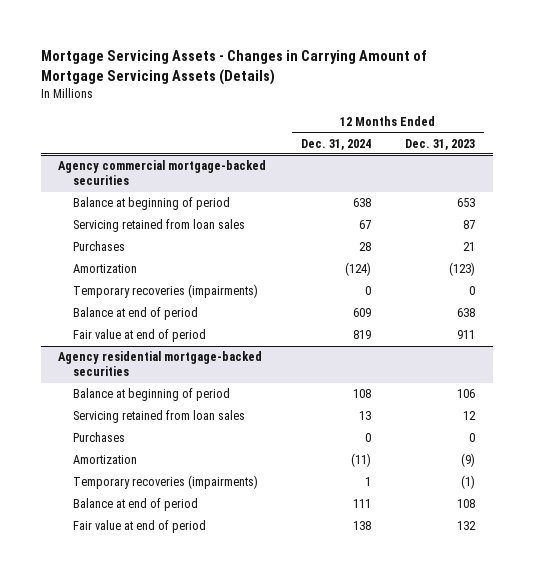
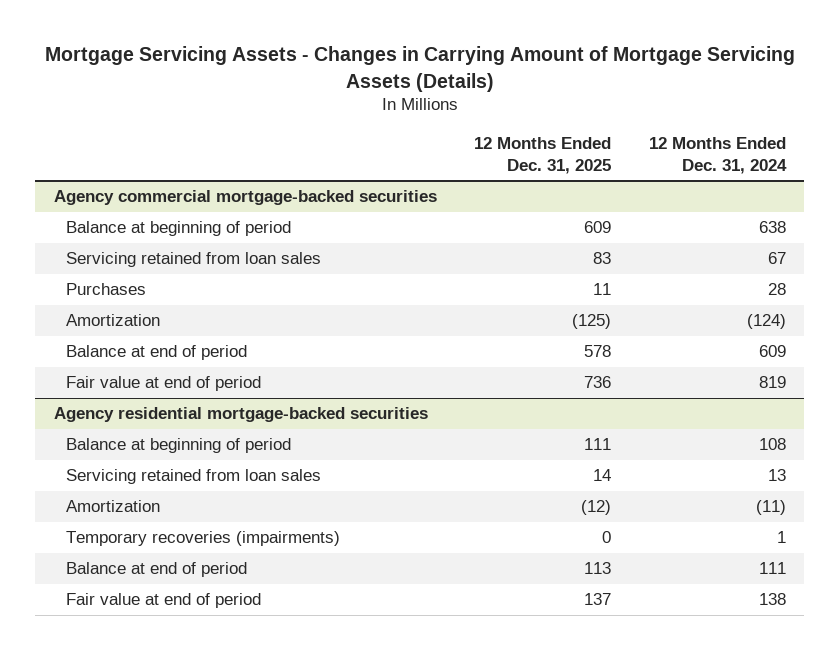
- | 12 Months Ended Dec. 31, 2024 | 12 Months Ended Dec. 31, 2023
+ | 12 Months Ended Dec. 31, 2025 | 12 Months Ended Dec. 31, 2024
@ Agency commercial mortgage-backed securities
- Temporary recoveries (impairments) | 0 | 0
@ Agency residential mortgage-backed securities
- Purchases | 0 | 0

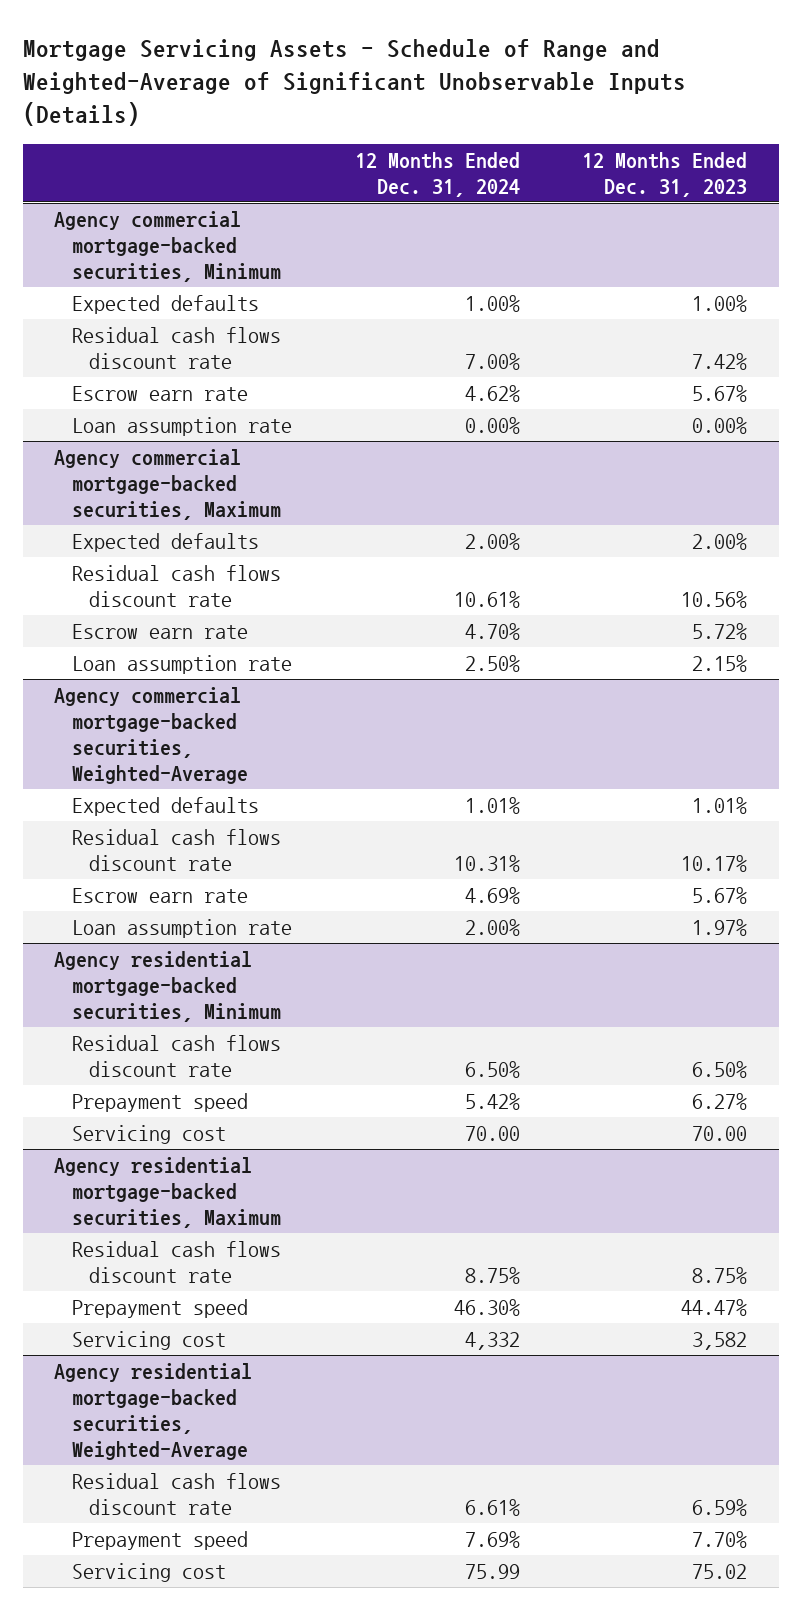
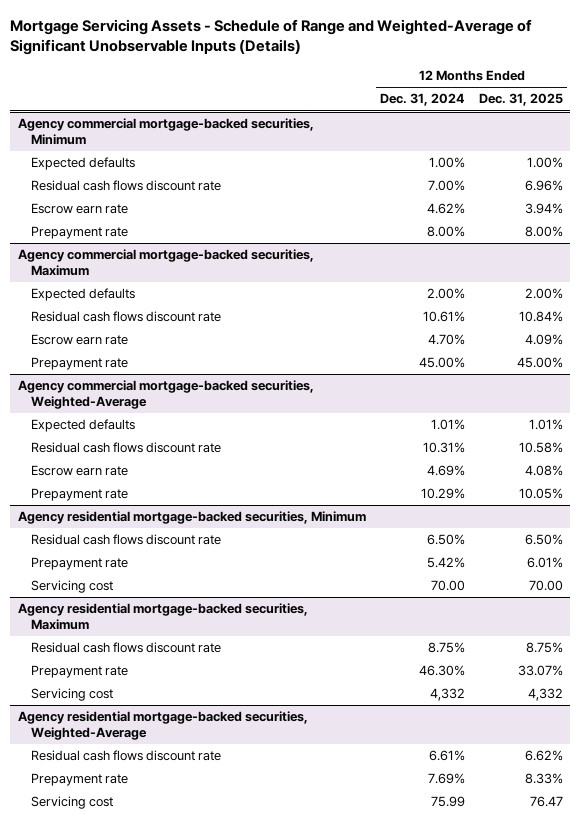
- | 12 Months Ended Dec. 31, 2024 | 12 Months Ended Dec. 31, 2023
+ | 12 Months Ended Dec. 31, 2024 | 12 Months Ended Dec. 31, 2025
@ Agency commercial mortgage-backed securities, Minimum
- Loan assumption rate | 0.00% | 0.00%
+ Prepayment rate | 8.00% | 8.00%
@ Agency commercial mortgage-backed securities, Maximum
- Loan assumption rate | 2.50% | 2.15%
+ Prepayment rate | 45.00% | 45.00%
@ Agency commercial mortgage-backed securities, Weighted-Average
- Loan assumption rate | 2.00% | 1.97%
+ Prepayment rate | 10.29% | 10.05%
@ Agency residential mortgage-backed securities, Minimum
- Prepayment speed | 5.42% | 6.27%
+ Prepayment rate | 5.42% | 6.01%
@ Agency residential mortgage-backed securities, Maximum
- Prepayment speed | 46.30% | 44.47%
+ Prepayment rate | 46.30% | 33.07%
@ Agency residential mortgage-backed securities, Weighted-Average
- Prepayment speed | 7.69% | 7.70%
+ Prepayment rate | 7.69% | 8.33%

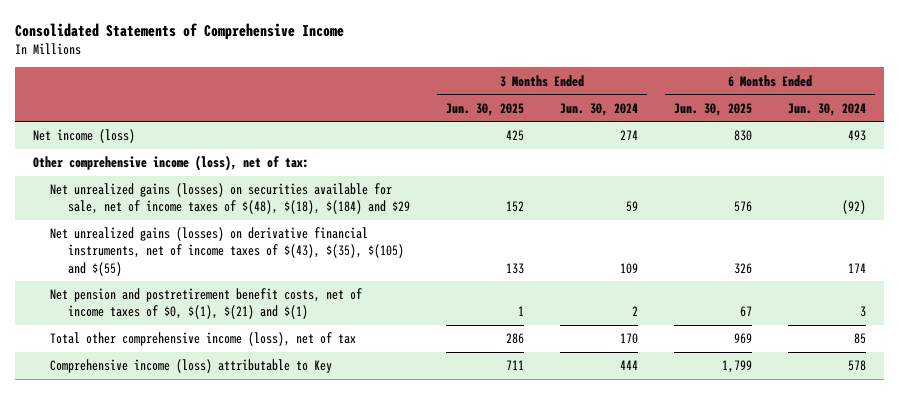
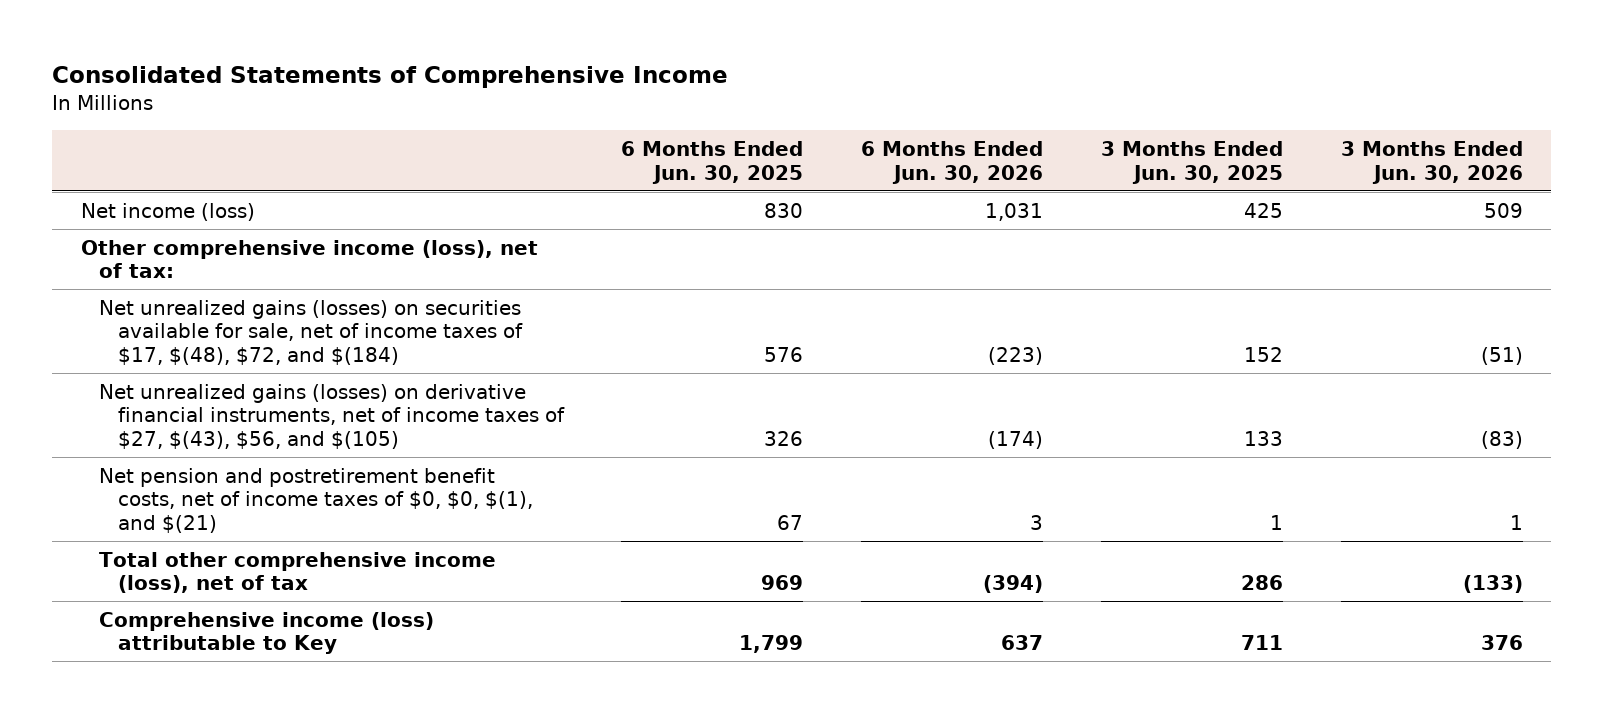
- | 3 Months Ended Jun. 30, 2025 | 3 Months Ended Jun. 30, 2024 | 6 Months Ended Jun. 30, 2025 | 6 Months Ended Jun. 30, 2024
+ | 6 Months Ended Jun. 30, 2025 | 6 Months Ended Jun. 30, 2026 | 3 Months Ended Jun. 30, 2025 | 3 Months Ended Jun. 30, 2026
- Net unrealized gains (losses) on securities available for sale, net of income taxes of $(48), $(18), $(184) and $29 | 152 | 59 | 576 | (92)
- Net unrealized gains (losses) on derivative financial instruments, net of income taxes of $(43), $(35), $(105) and $(55) | 133 | 109 | 326 | 174
- Net pension and postretirement benefit costs, net of income taxes of $0, $(1), $(21) and $(1) | 1 | 2 | 67 | 3
+ Net unrealized gains (losses) on securities available for sale, net of income taxes of $17, $(48), $72, and $(184) | 576 | (223) | 152 | (51)
+ Net unrealized gains (losses) on derivative financial instruments, net of income taxes of $27, $(43), $56, and $(105) | 326 | (174) | 133 | (83)
+ Net pension and postretirement benefit costs, net of income taxes of $0, $0, $(1), and $(21) | 67 | 3 | 1 | 1

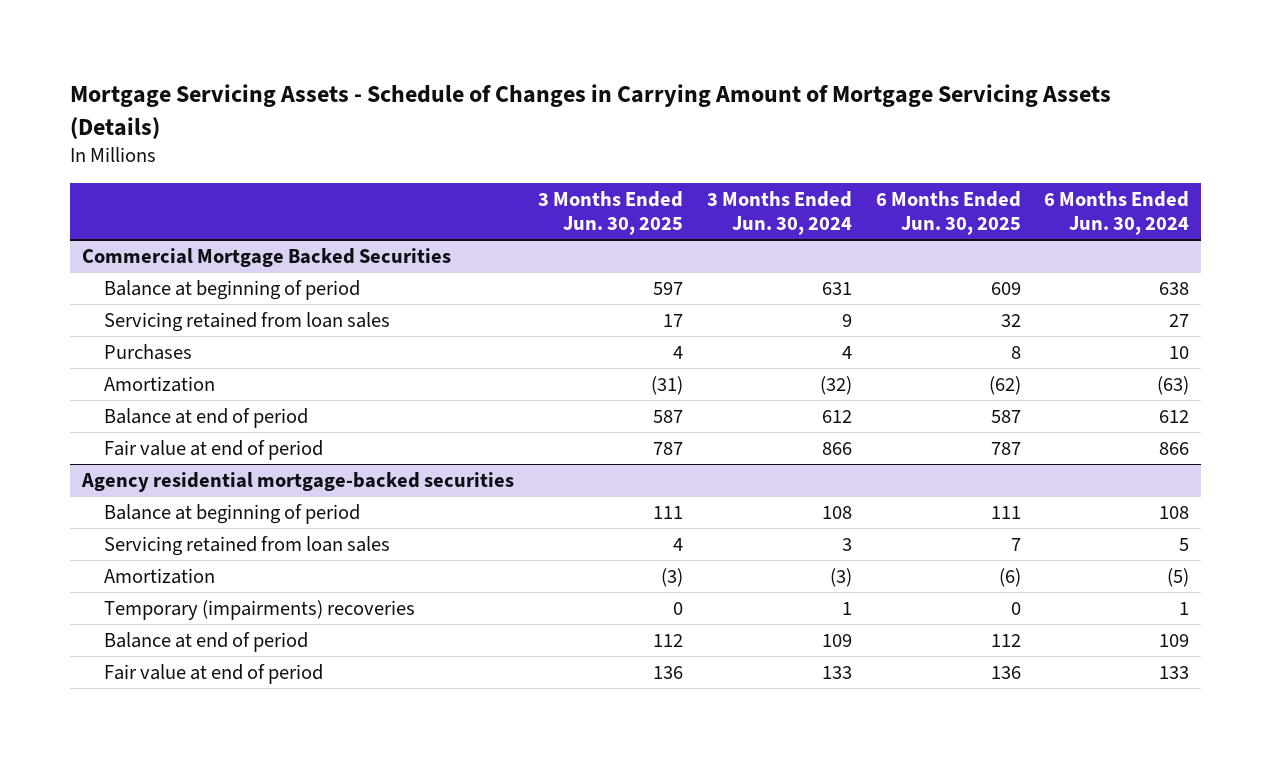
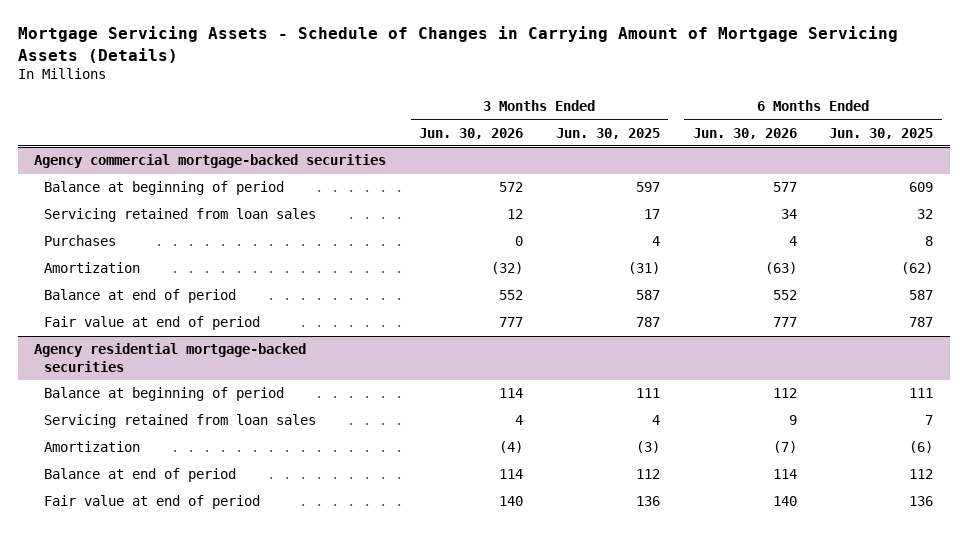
- | 3 Months Ended Jun. 30, 2025 | 3 Months Ended Jun. 30, 2024 | 6 Months Ended Jun. 30, 2025 | 6 Months Ended Jun. 30, 2024
+ | 3 Months Ended Jun. 30, 2026 | 3 Months Ended Jun. 30, 2025 | 6 Months Ended Jun. 30, 2026 | 6 Months Ended Jun. 30, 2025
- Commercial Mortgage Backed Securities
+ Agency commercial mortgage-backed securities
@ Agency residential mortgage-backed securities
- Temporary (impairments) recoveries | 0 | 1 | 0 | 1

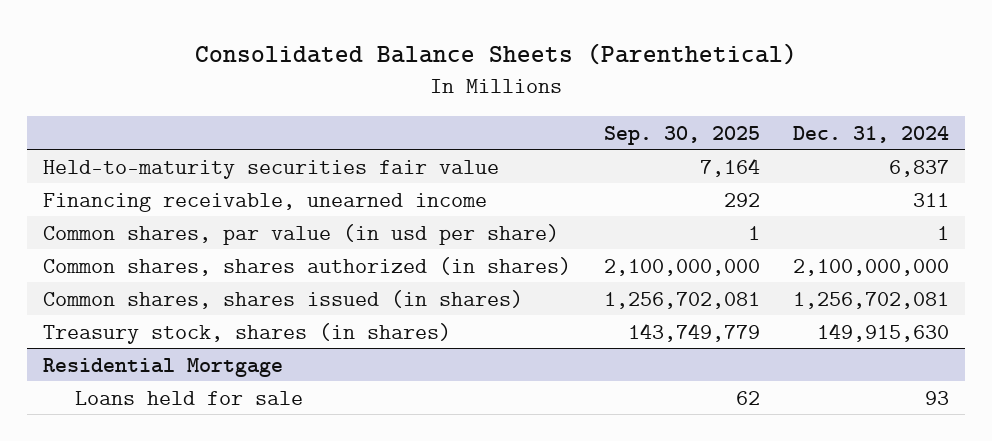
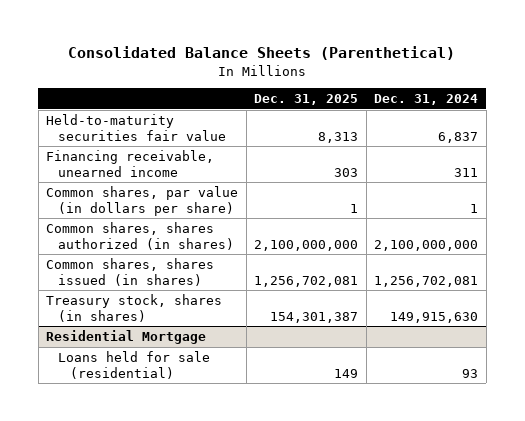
- | Sep. 30, 2025 | Dec. 31, 2024
+ | Dec. 31, 2025 | Dec. 31, 2024
- Common shares, par value (in usd per share) | 1 | 1
+ Common shares, par value (in dollars per share) | 1 | 1
@ Residential Mortgage
- Loans held for sale | 62 | 93
+ Loans held for sale (residential) | 149 | 93

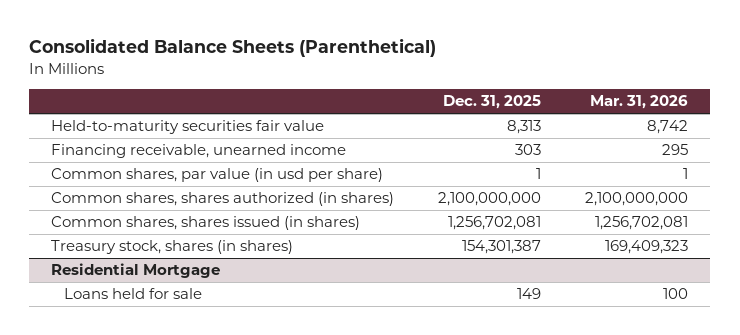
- | Dec. 31, 2025 | Dec. 31, 2024
+ | Dec. 31, 2025 | Mar. 31, 2026
- Common shares, par value (in dollars per share) | 1 | 1
+ Common shares, par value (in usd per share) | 1 | 1
@ Residential Mortgage
- Loans held for sale (residential) | 149 | 93
+ Loans held for sale | 149 | 100

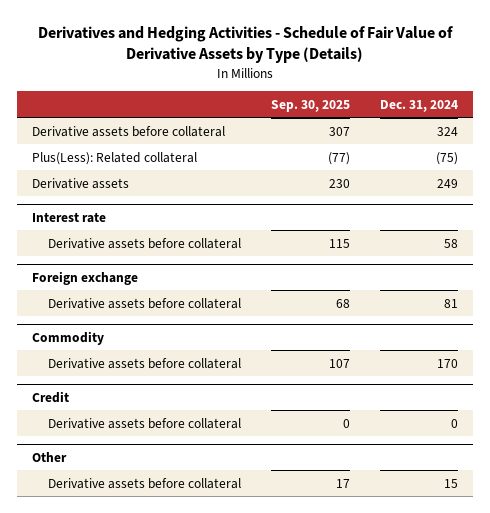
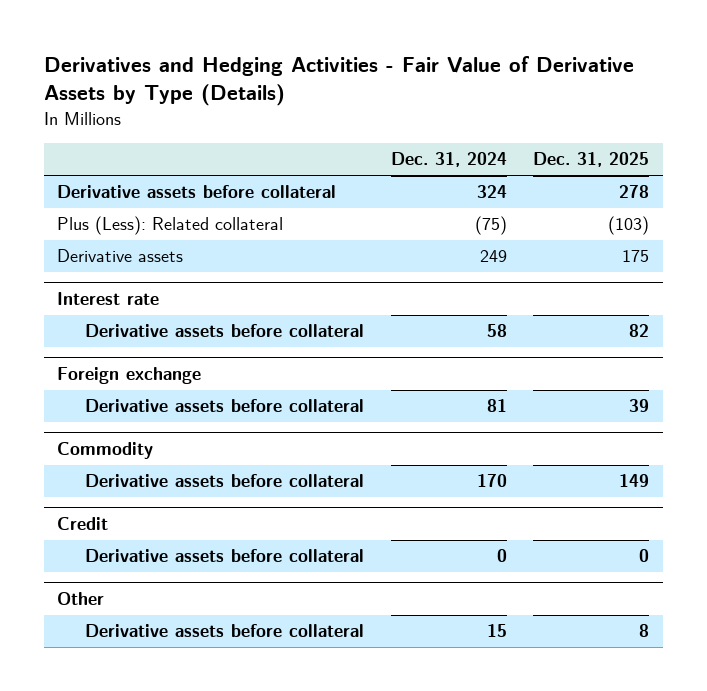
- Derivatives and Hedging Activities - Schedule of Fair Value of Derivative Assets by Type (Details)
+ Derivatives and Hedging Activities - Fair Value of Derivative Assets by Type (Details)
- | Sep. 30, 2025 | Dec. 31, 2024
+ | Dec. 31, 2024 | Dec. 31, 2025
- Plus(Less): Related collateral | (77) | (75)
+ Plus (Less): Related collateral | (75) | (103)

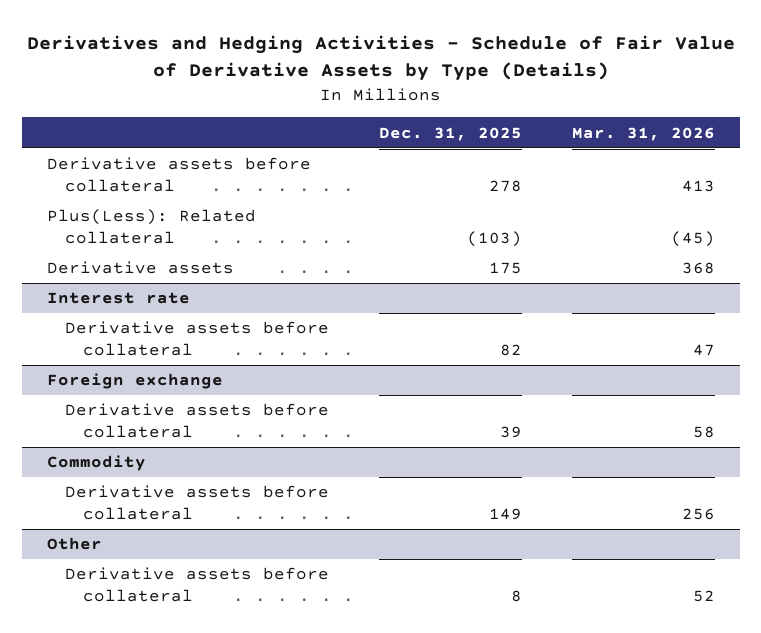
- Derivatives and Hedging Activities - Fair Value of Derivative Assets by Type (Details)
+ Derivatives and Hedging Activities - Schedule of Fair Value of Derivative Assets by Type (Details)
- | Dec. 31, 2024 | Dec. 31, 2025
+ | Dec. 31, 2025 | Mar. 31, 2026
- Plus (Less): Related collateral | (75) | (103)
+ Plus(Less): Related collateral | (103) | (45)
- Credit
- Derivative assets before collateral | 0 | 0

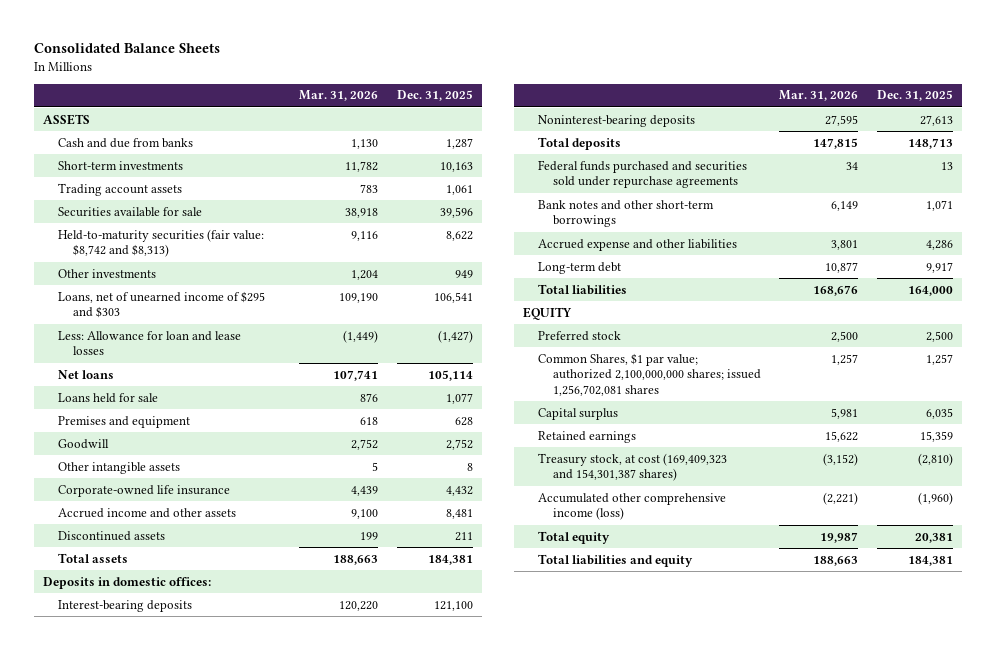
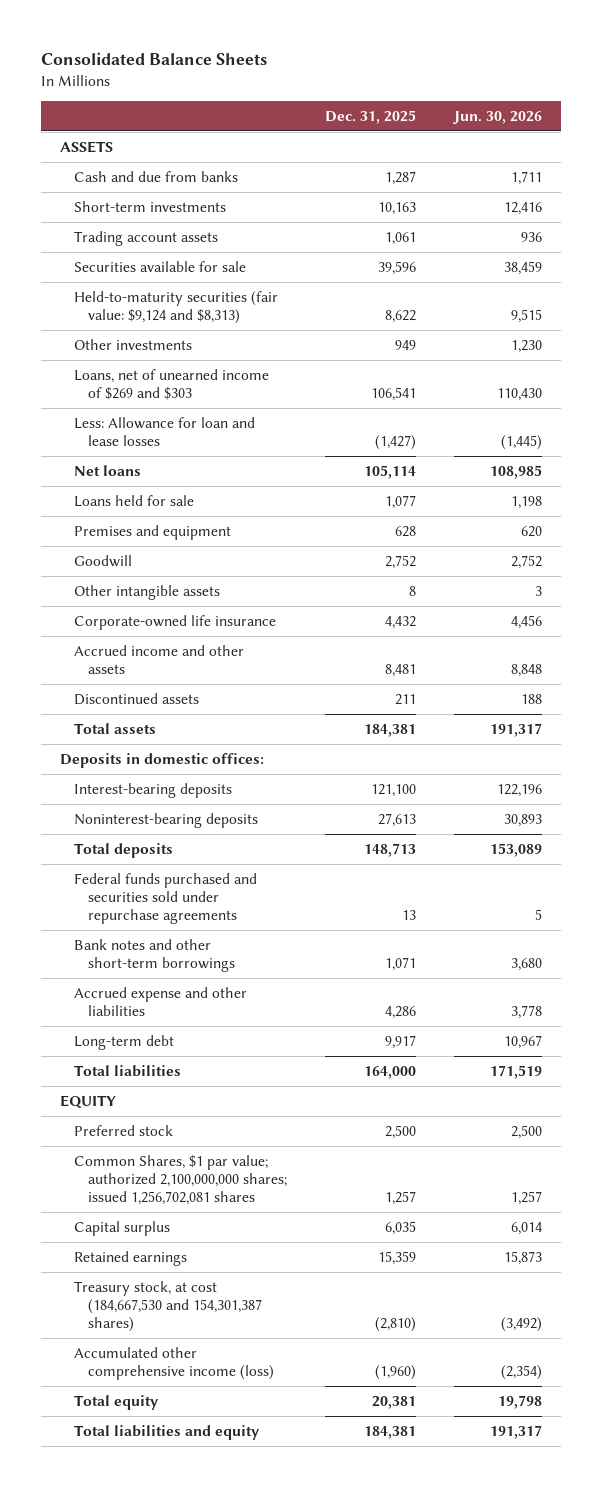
- | Mar. 31, 2026 | Dec. 31, 2025
+ | Dec. 31, 2025 | Jun. 30, 2026
- Held-to-maturity securities (fair value: $8,742 and $8,313) | 9,116 | 8,622
+ Held-to-maturity securities (fair value: $9,124 and $8,313) | 8,622 | 9,515
- Loans, net of unearned income of $295 and $303 | 109,190 | 106,541
+ Loans, net of unearned income of $269 and $303 | 106,541 | 110,430
- Treasury stock, at cost (169,409,323 and 154,301,387 shares) | (3,152) | (2,810)
+ Treasury stock, at cost (184,667,530 and 154,301,387 shares) | (2,810) | (3,492)

